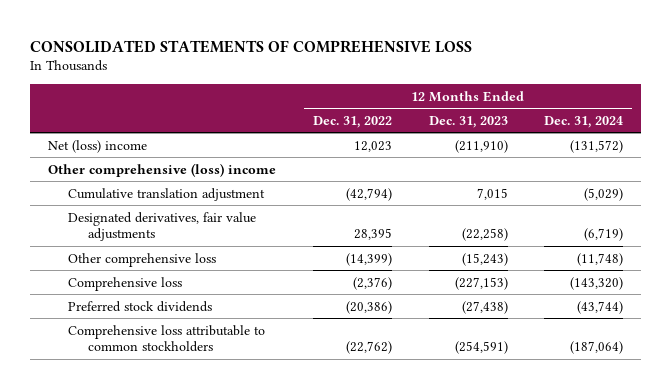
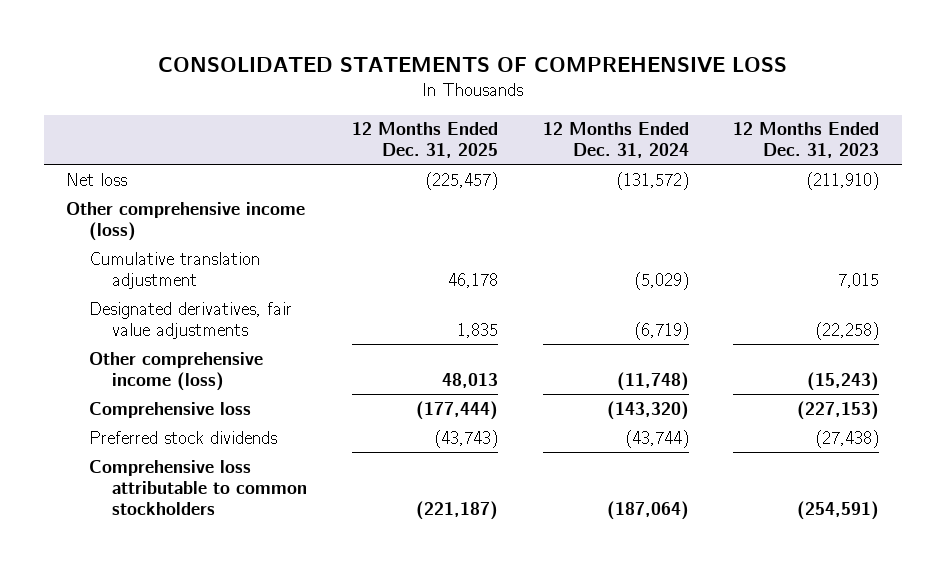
- | 12 Months Ended Dec. 31, 2022 | 12 Months Ended Dec. 31, 2023 | 12 Months Ended Dec. 31, 2024
+ | 12 Months Ended Dec. 31, 2025 | 12 Months Ended Dec. 31, 2024 | 12 Months Ended Dec. 31, 2023
- Net (loss) income | 12,023 | (211,910) | (131,572)
- Other comprehensive (loss) income
+ Net loss | (225,457) | (131,572) | (211,910)
+ Other comprehensive income (loss)
- Other comprehensive loss | (14,399) | (15,243) | (11,748)
+ Other comprehensive income (loss) | 48,013 | (11,748) | (15,243)

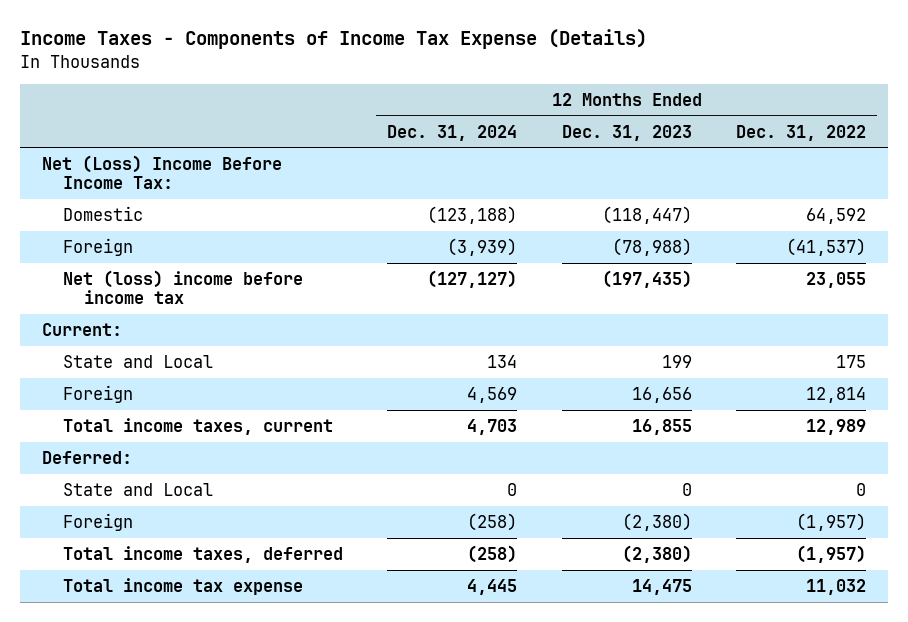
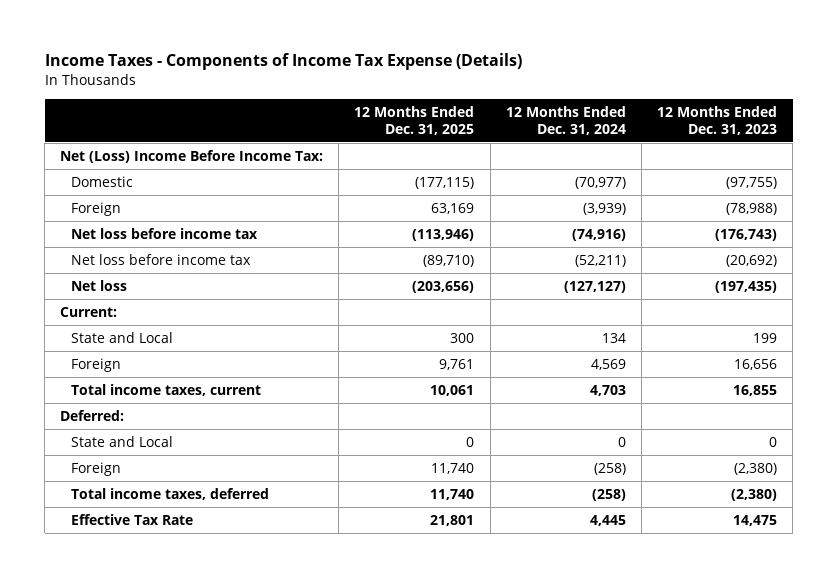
- | 12 Months Ended Dec. 31, 2024 | 12 Months Ended Dec. 31, 2023 | 12 Months Ended Dec. 31, 2022
+ | 12 Months Ended Dec. 31, 2025 | 12 Months Ended Dec. 31, 2024 | 12 Months Ended Dec. 31, 2023
- Domestic | (123,188) | (118,447) | 64,592
+ Domestic | (177,115) | (70,977) | (97,755)
- Net (loss) income before income tax | (127,127) | (197,435) | 23,055
+ Net loss before income tax | (113,946) | (74,916) | (176,743)
+ Net loss before income tax | (89,710) | (52,211) | (20,692)
+ Net loss | (203,656) | (127,127) | (197,435)
- Total income tax expense | 4,445 | 14,475 | 11,032
+ Effective Tax Rate | 21,801 | 4,445 | 14,475

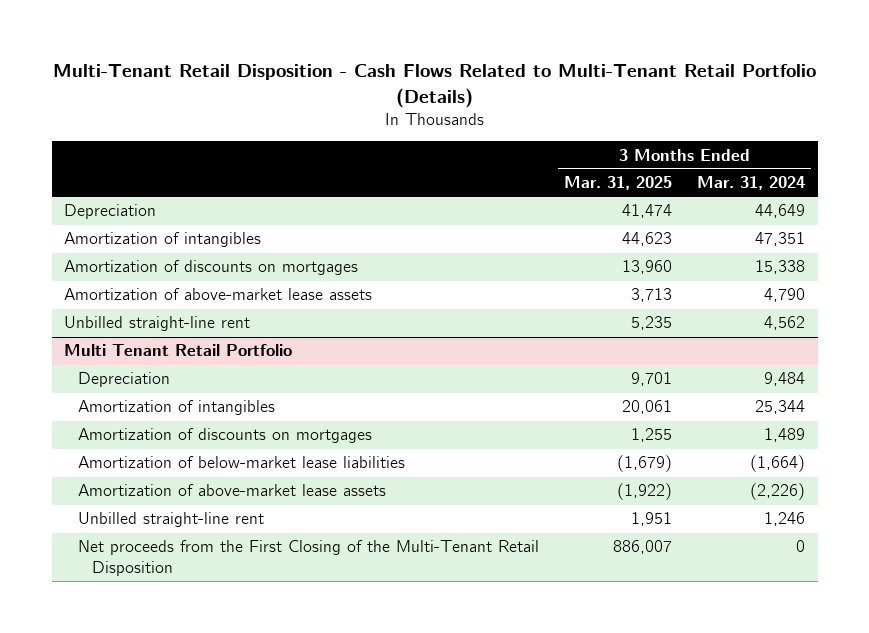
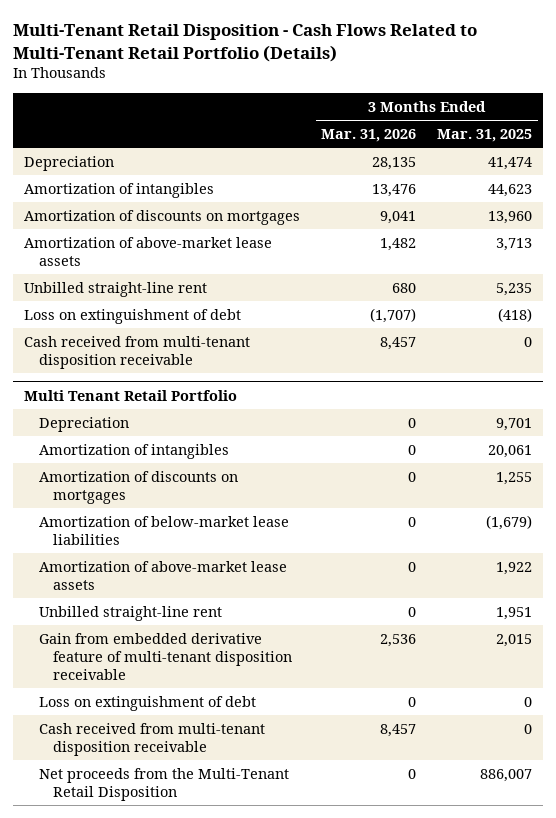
- | 3 Months Ended Mar. 31, 2025 | 3 Months Ended Mar. 31, 2024
+ | 3 Months Ended Mar. 31, 2026 | 3 Months Ended Mar. 31, 2025
+ Loss on extinguishment of debt | (1,707) | (418)
+ Cash received from multi-tenant disposition receivable | 8,457 | 0
@ Multi Tenant Retail Portfolio
- Amortization of above-market lease assets | (1,922) | (2,226)
+ Amortization of above-market lease assets | 0 | 1,922
- Net proceeds from the First Closing of the Multi-Tenant Retail Disposition | 886,007 | 0
+ Gain from embedded derivative feature of multi-tenant disposition receivable | 2,536 | 2,015
+ Loss on extinguishment of debt | 0 | 0
+ Cash received from multi-tenant disposition receivable | 8,457 | 0
+ Net proceeds from the Multi-Tenant Retail Disposition | 0 | 886,007

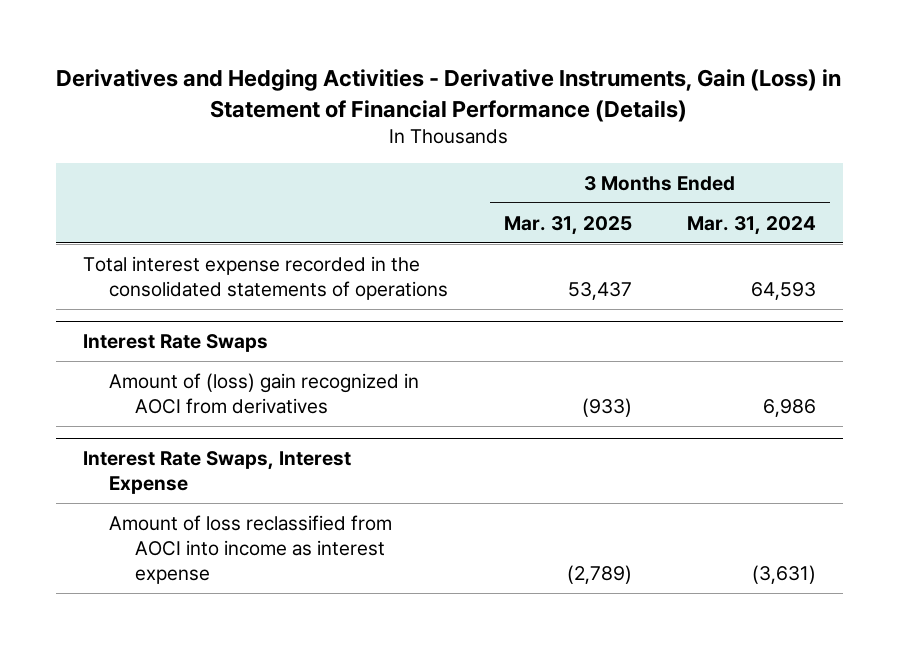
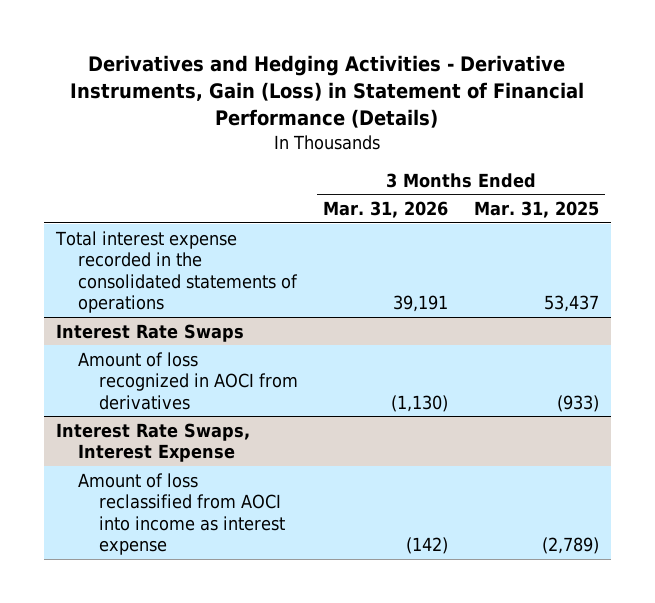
- | 3 Months Ended Mar. 31, 2025 | 3 Months Ended Mar. 31, 2024
+ | 3 Months Ended Mar. 31, 2026 | 3 Months Ended Mar. 31, 2025
@ Interest Rate Swaps
- Amount of (loss) gain recognized in AOCI from derivatives | (933) | 6,986
+ Amount of loss recognized in AOCI from derivatives | (1,130) | (933)

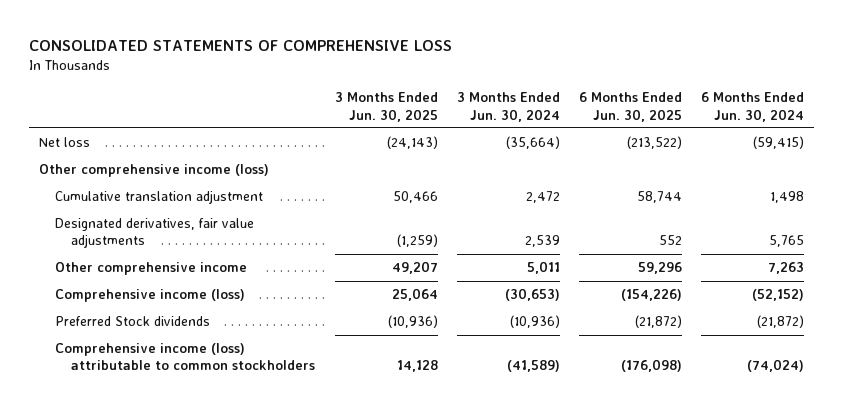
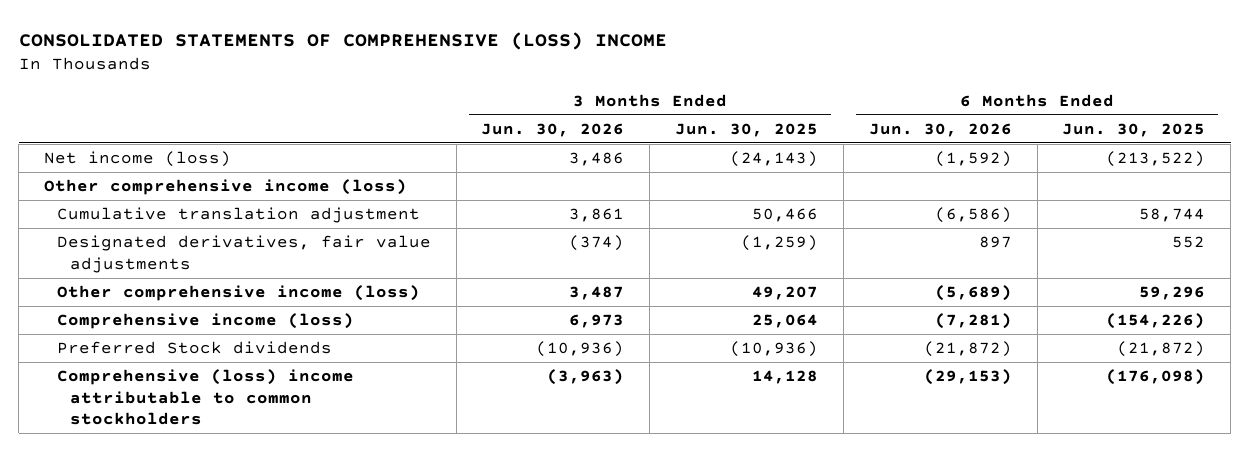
- CONSOLIDATED STATEMENTS OF COMPREHENSIVE LOSS
+ CONSOLIDATED STATEMENTS OF COMPREHENSIVE (LOSS) INCOME
- | 3 Months Ended Jun. 30, 2025 | 3 Months Ended Jun. 30, 2024 | 6 Months Ended Jun. 30, 2025 | 6 Months Ended Jun. 30, 2024
+ | 3 Months Ended Jun. 30, 2026 | 3 Months Ended Jun. 30, 2025 | 6 Months Ended Jun. 30, 2026 | 6 Months Ended Jun. 30, 2025
- Net loss | (24,143) | (35,664) | (213,522) | (59,415)
+ Net income (loss) | 3,486 | (24,143) | (1,592) | (213,522)
- Other comprehensive income | 49,207 | 5,011 | 59,296 | 7,263
+ Other comprehensive income (loss) | 3,487 | 49,207 | (5,689) | 59,296
- Comprehensive income (loss) attributable to common stockholders | 14,128 | (41,589) | (176,098) | (74,024)
+ Comprehensive (loss) income attributable to common stockholders | (3,963) | 14,128 | (29,153) | (176,098)

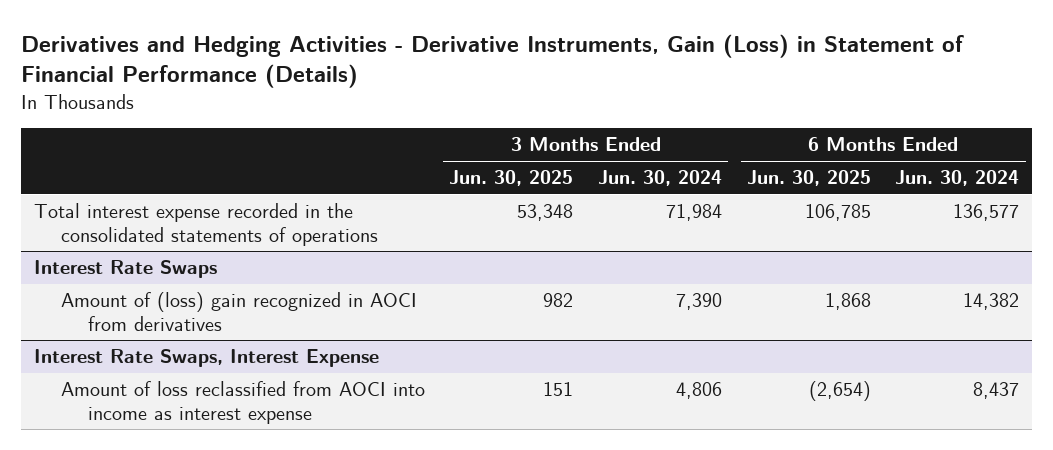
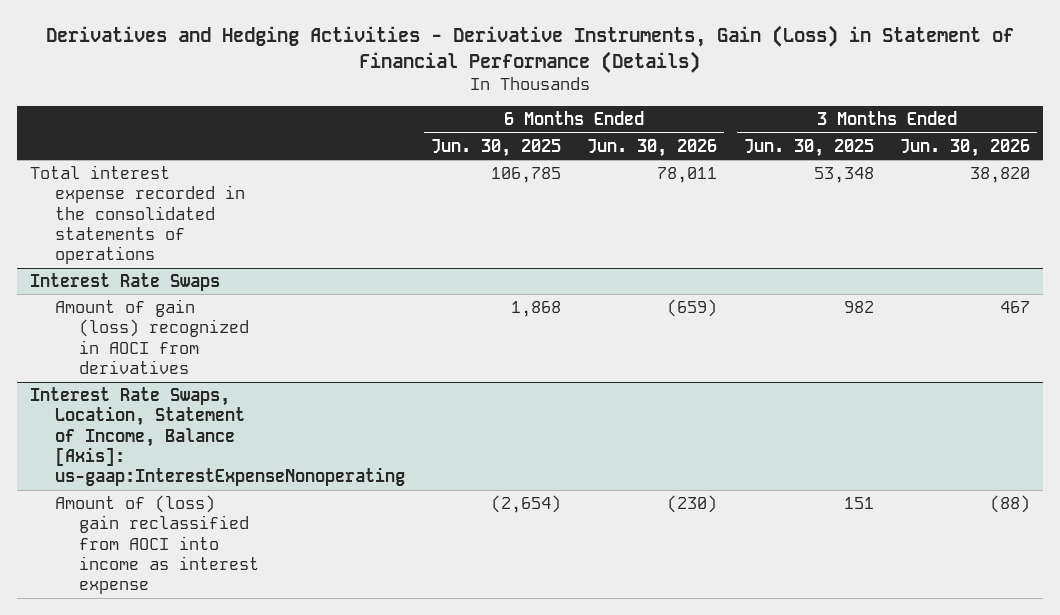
- | 3 Months Ended Jun. 30, 2025 | 3 Months Ended Jun. 30, 2024 | 6 Months Ended Jun. 30, 2025 | 6 Months Ended Jun. 30, 2024
+ | 6 Months Ended Jun. 30, 2025 | 6 Months Ended Jun. 30, 2026 | 3 Months Ended Jun. 30, 2025 | 3 Months Ended Jun. 30, 2026
@ Interest Rate Swaps
- Amount of (loss) gain recognized in AOCI from derivatives | 982 | 7,390 | 1,868 | 14,382
- Interest Rate Swaps, Interest Expense
- Amount of loss reclassified from AOCI into income as interest expense | 151 | 4,806 | (2,654) | 8,437
@ Interest Rate Swaps
+ Amount of gain (loss) recognized in AOCI from derivatives | 1,868 | (659) | 982 | 467
+ Interest Rate Swaps, Location, Statement of Income, Balance [Axis]: us-gaap:InterestExpenseNonoperating
+ Amount of (loss) gain reclassified from AOCI into income as interest expense | (2,654) | (230) | 151 | (88)

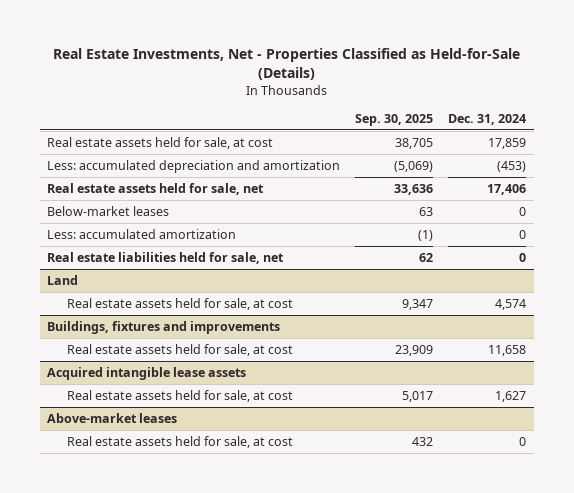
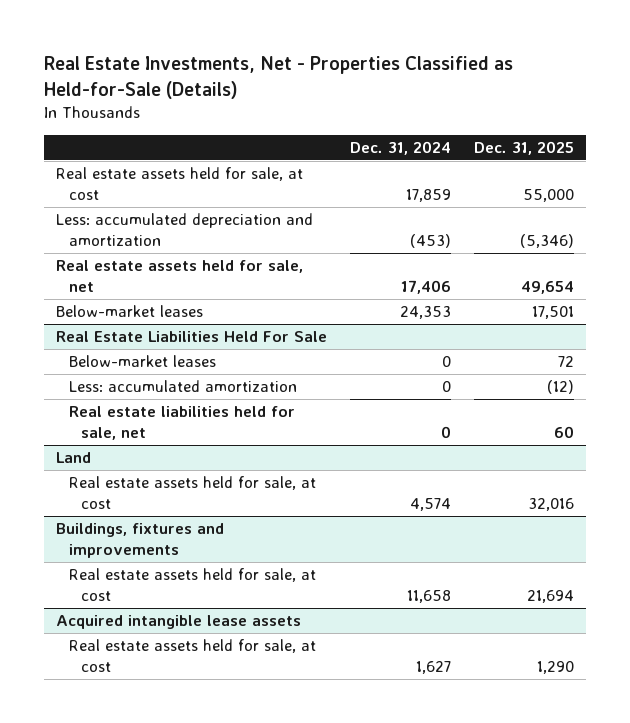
- | Sep. 30, 2025 | Dec. 31, 2024
+ | Dec. 31, 2024 | Dec. 31, 2025
+ Below-market leases | 24,353 | 17,501
+ Real Estate Liabilities Held For Sale
- Above-market leases
- Real estate assets held for sale, at cost | 432 | 0

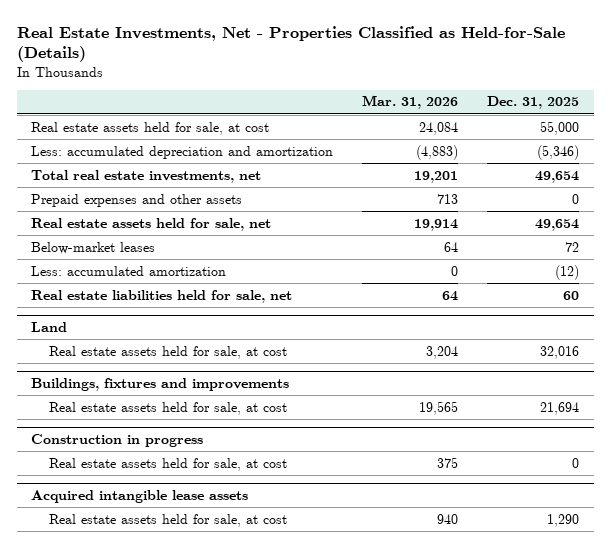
- | Dec. 31, 2024 | Dec. 31, 2025
+ | Mar. 31, 2026 | Dec. 31, 2025
+ Total real estate investments, net | 19,201 | 49,654
+ Prepaid expenses and other assets | 713 | 0
- Below-market leases | 24,353 | 17,501
- Real Estate Liabilities Held For Sale
+ Construction in progress
+ Real estate assets held for sale, at cost | 375 | 0

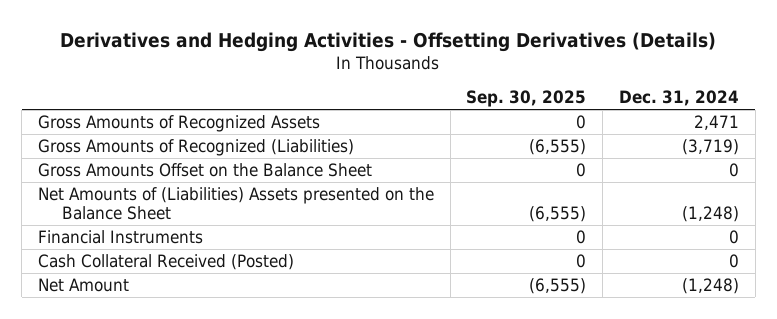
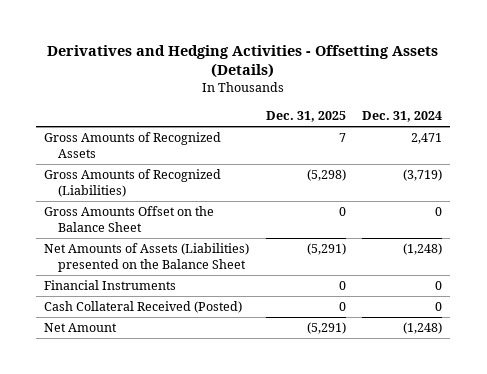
- Derivatives and Hedging Activities - Offsetting Derivatives (Details)
+ Derivatives and Hedging Activities - Offsetting Assets (Details)
- | Sep. 30, 2025 | Dec. 31, 2024
+ | Dec. 31, 2025 | Dec. 31, 2024
- Net Amounts of (Liabilities) Assets presented on the Balance Sheet | (6,555) | (1,248)
+ Net Amounts of Assets (Liabilities) presented on the Balance Sheet | (5,291) | (1,248)

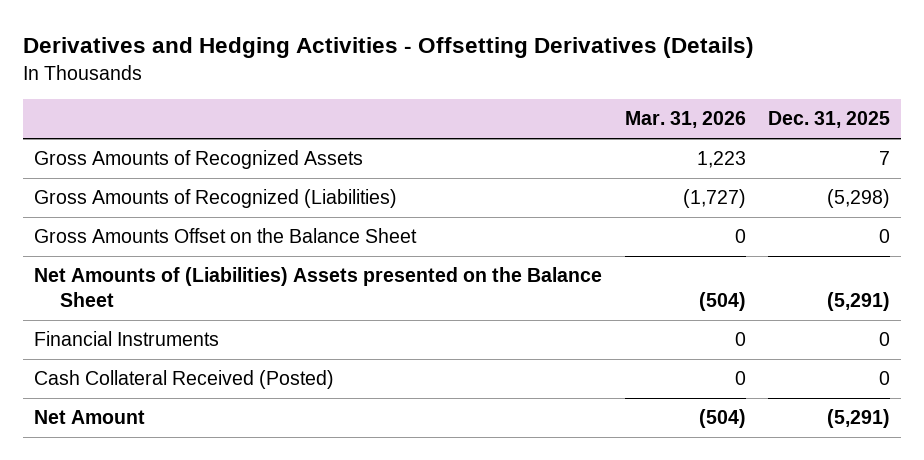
- Derivatives and Hedging Activities - Offsetting Assets (Details)
+ Derivatives and Hedging Activities - Offsetting Derivatives (Details)
- | Dec. 31, 2025 | Dec. 31, 2024
+ | Mar. 31, 2026 | Dec. 31, 2025
- Net Amounts of Assets (Liabilities) presented on the Balance Sheet | (5,291) | (1,248)
+ Net Amounts of (Liabilities) Assets presented on the Balance Sheet | (504) | (5,291)

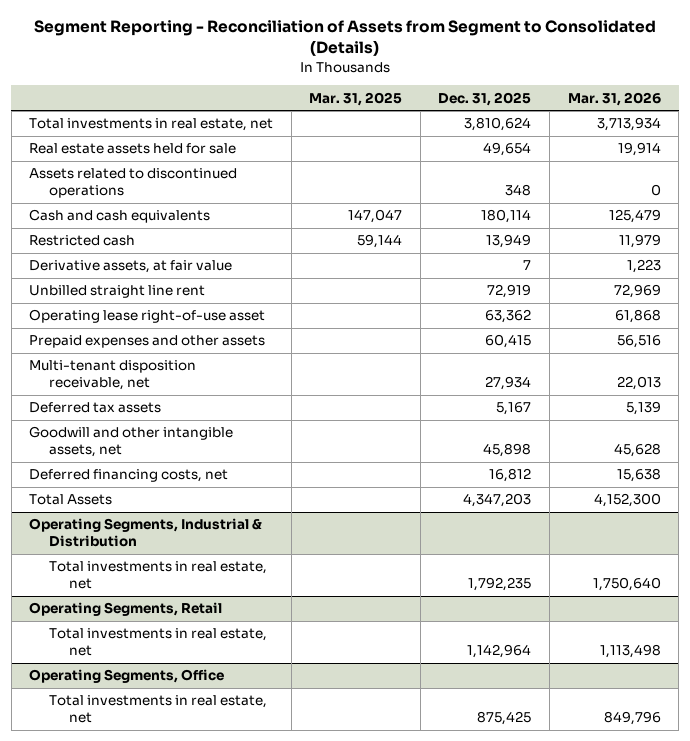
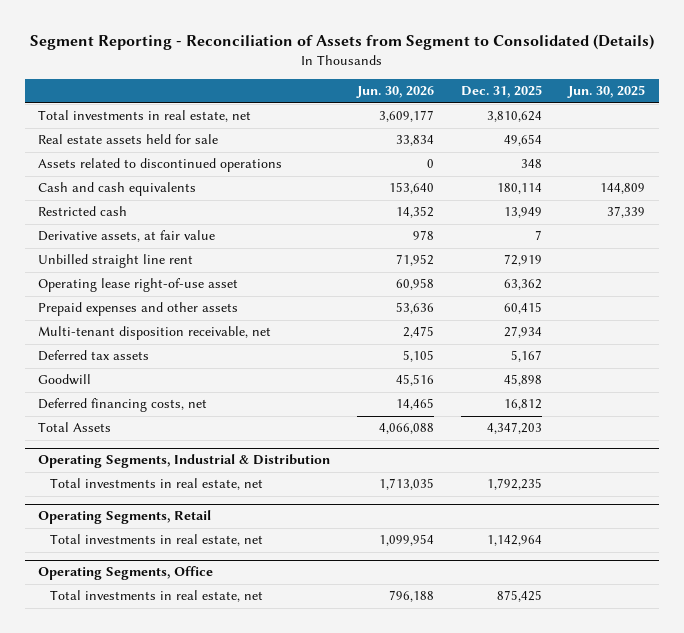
- | Mar. 31, 2025 | Dec. 31, 2025 | Mar. 31, 2026
+ | Jun. 30, 2026 | Dec. 31, 2025 | Jun. 30, 2025
- Goodwill and other intangible assets, net | | 45,898 | 45,628
+ Goodwill | 45,516 | 45,898 |

